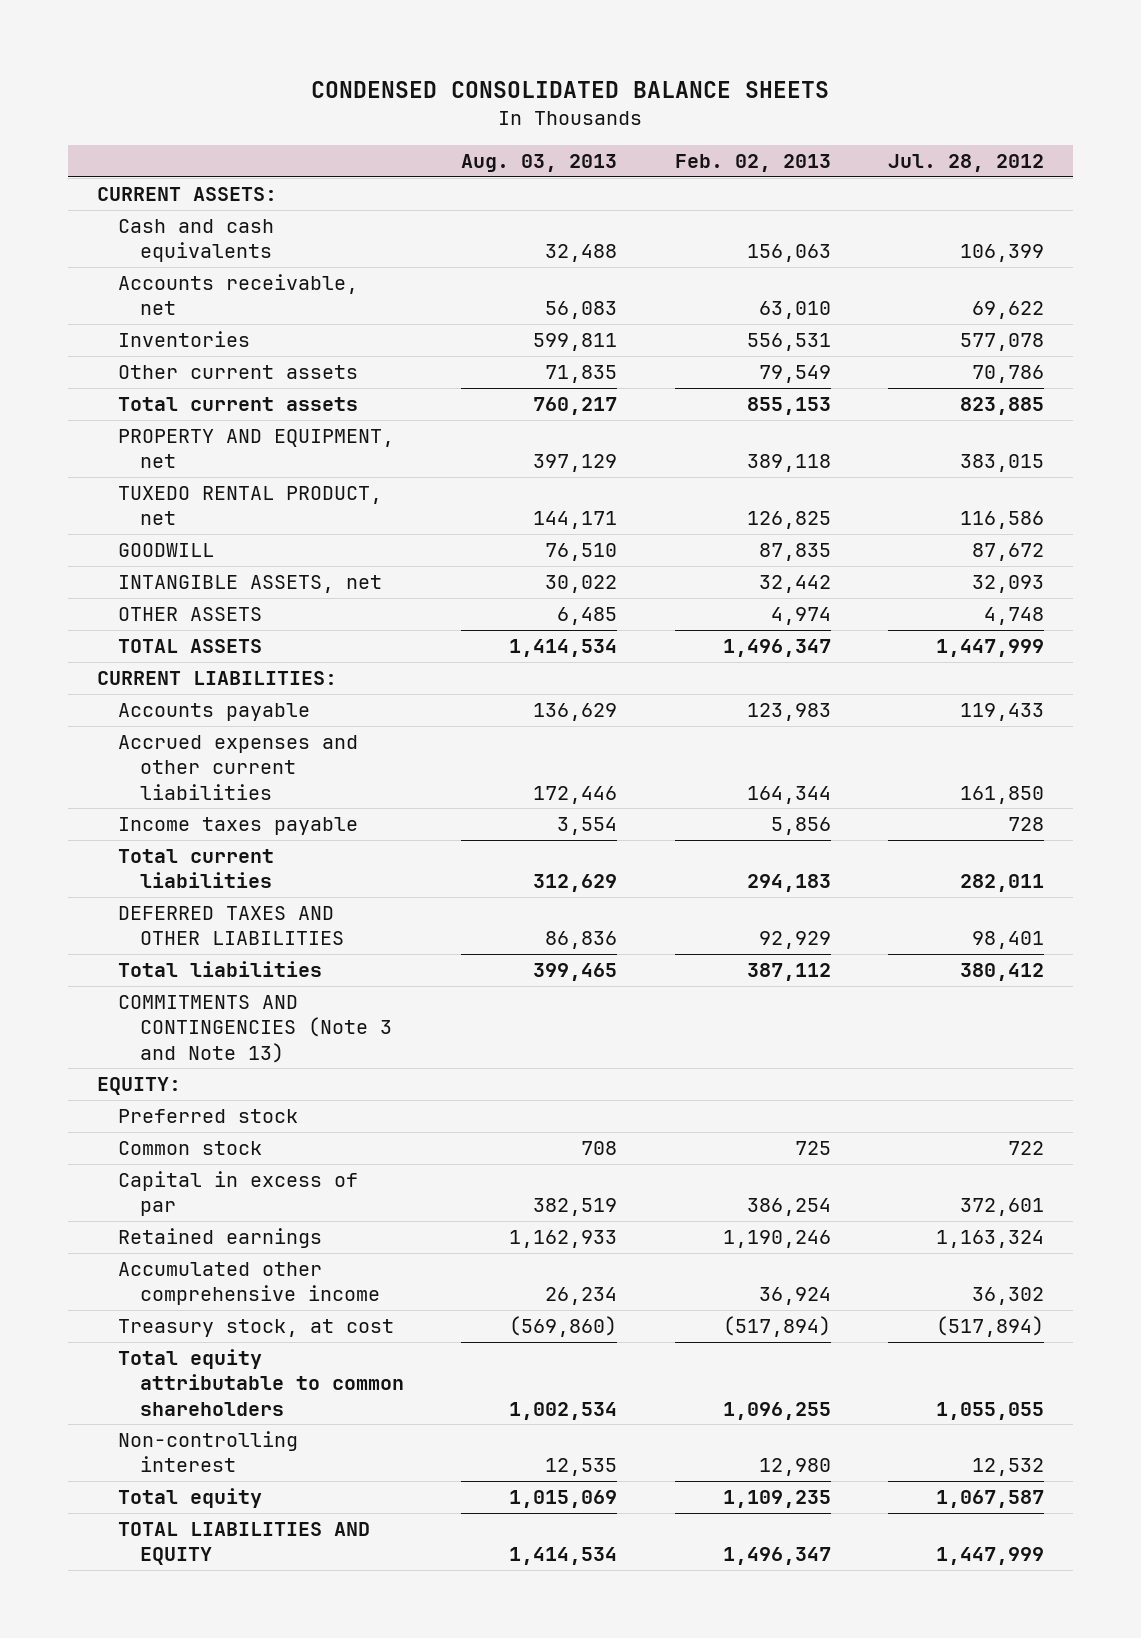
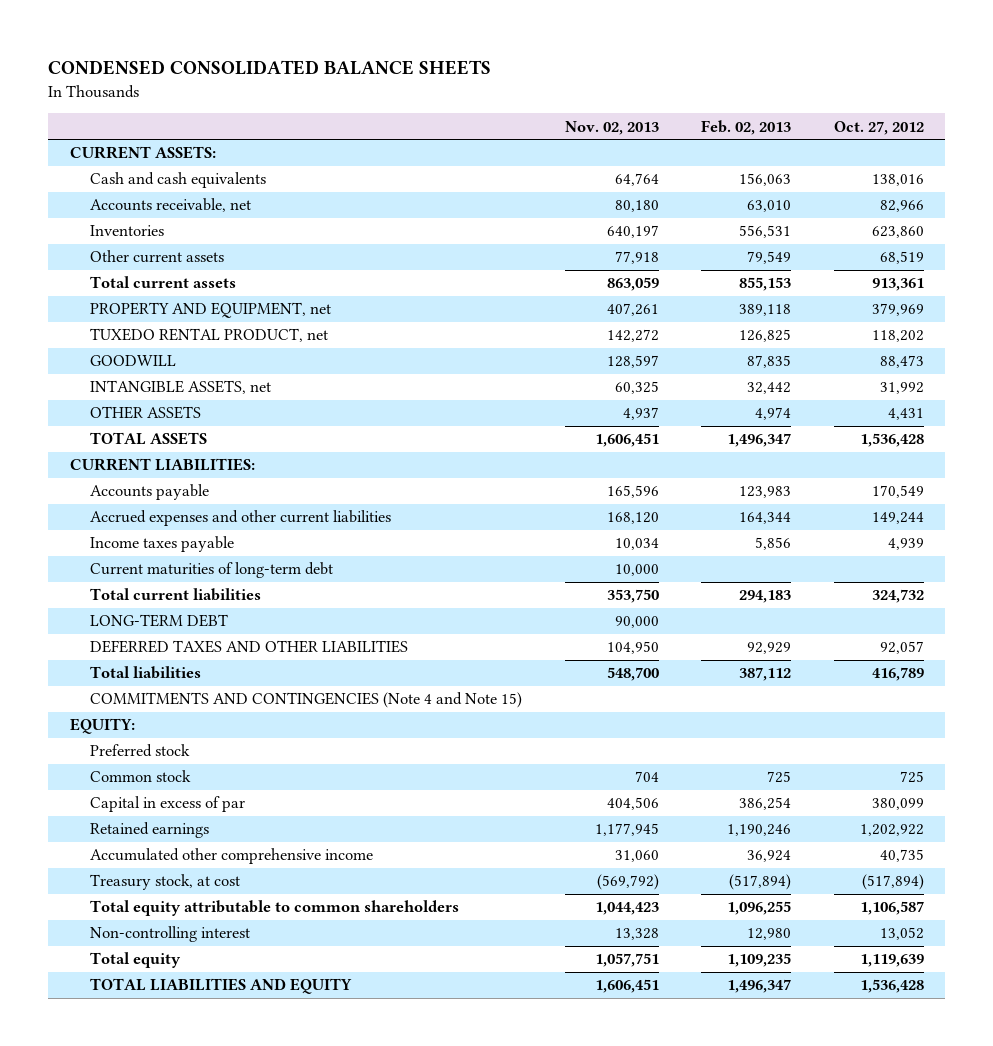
- | Aug. 03, 2013 | Feb. 02, 2013 | Jul. 28, 2012
+ | Nov. 02, 2013 | Feb. 02, 2013 | Oct. 27, 2012
+ Current maturities of long-term debt | 10,000 | |
+ LONG-TERM DEBT | 90,000 | |
- COMMITMENTS AND CONTINGENCIES (Note 3 and Note 13)
+ COMMITMENTS AND CONTINGENCIES (Note 4 and Note 15)

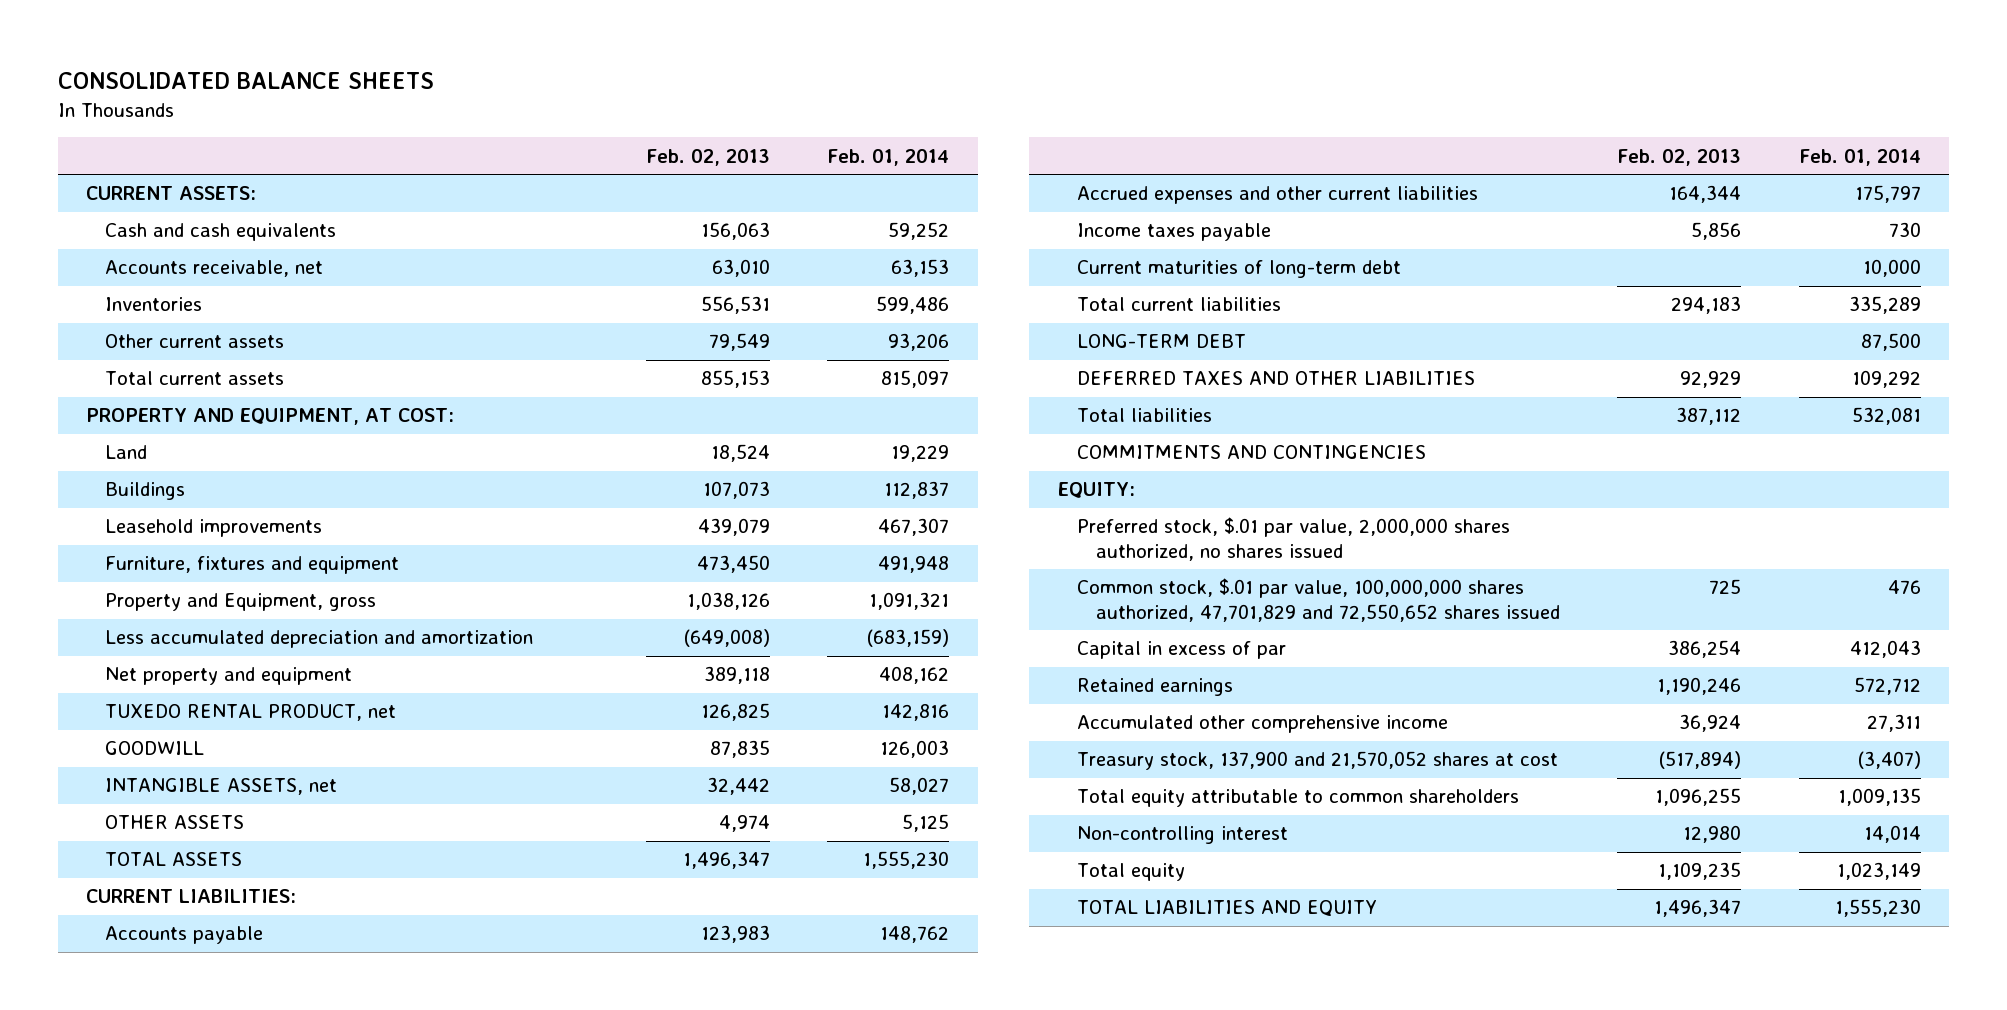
- CONDENSED CONSOLIDATED BALANCE SHEETS
+ CONSOLIDATED BALANCE SHEETS
- | Nov. 02, 2013 | Feb. 02, 2013 | Oct. 27, 2012
+ | Feb. 02, 2013 | Feb. 01, 2014
- PROPERTY AND EQUIPMENT, net | 407,261 | 389,118 | 379,969
+ PROPERTY AND EQUIPMENT, AT COST:
+ Land | 18,524 | 19,229
+ Buildings | 107,073 | 112,837
+ Leasehold improvements | 439,079 | 467,307
+ Furniture, fixtures and equipment | 473,450 | 491,948
+ Property and Equipment, gross | 1,038,126 | 1,091,321
+ Less accumulated depreciation and amortization | (649,008) | (683,159)
+ Net property and equipment | 389,118 | 408,162
- COMMITMENTS AND CONTINGENCIES (Note 4 and Note 15)
+ COMMITMENTS AND CONTINGENCIES
- Preferred stock
- Common stock | 704 | 725 | 725
+ Preferred stock, $.01 par value, 2,000,000 shares authorized, no shares issued
+ Common stock, $.01 par value, 100,000,000 shares authorized, 47,701,829 and 72,550,652 shares issued | 725 | 476
- Treasury stock, at cost | (569,792) | (517,894) | (517,894)
+ Treasury stock, 137,900 and 21,570,052 shares at cost | (517,894) | (3,407)

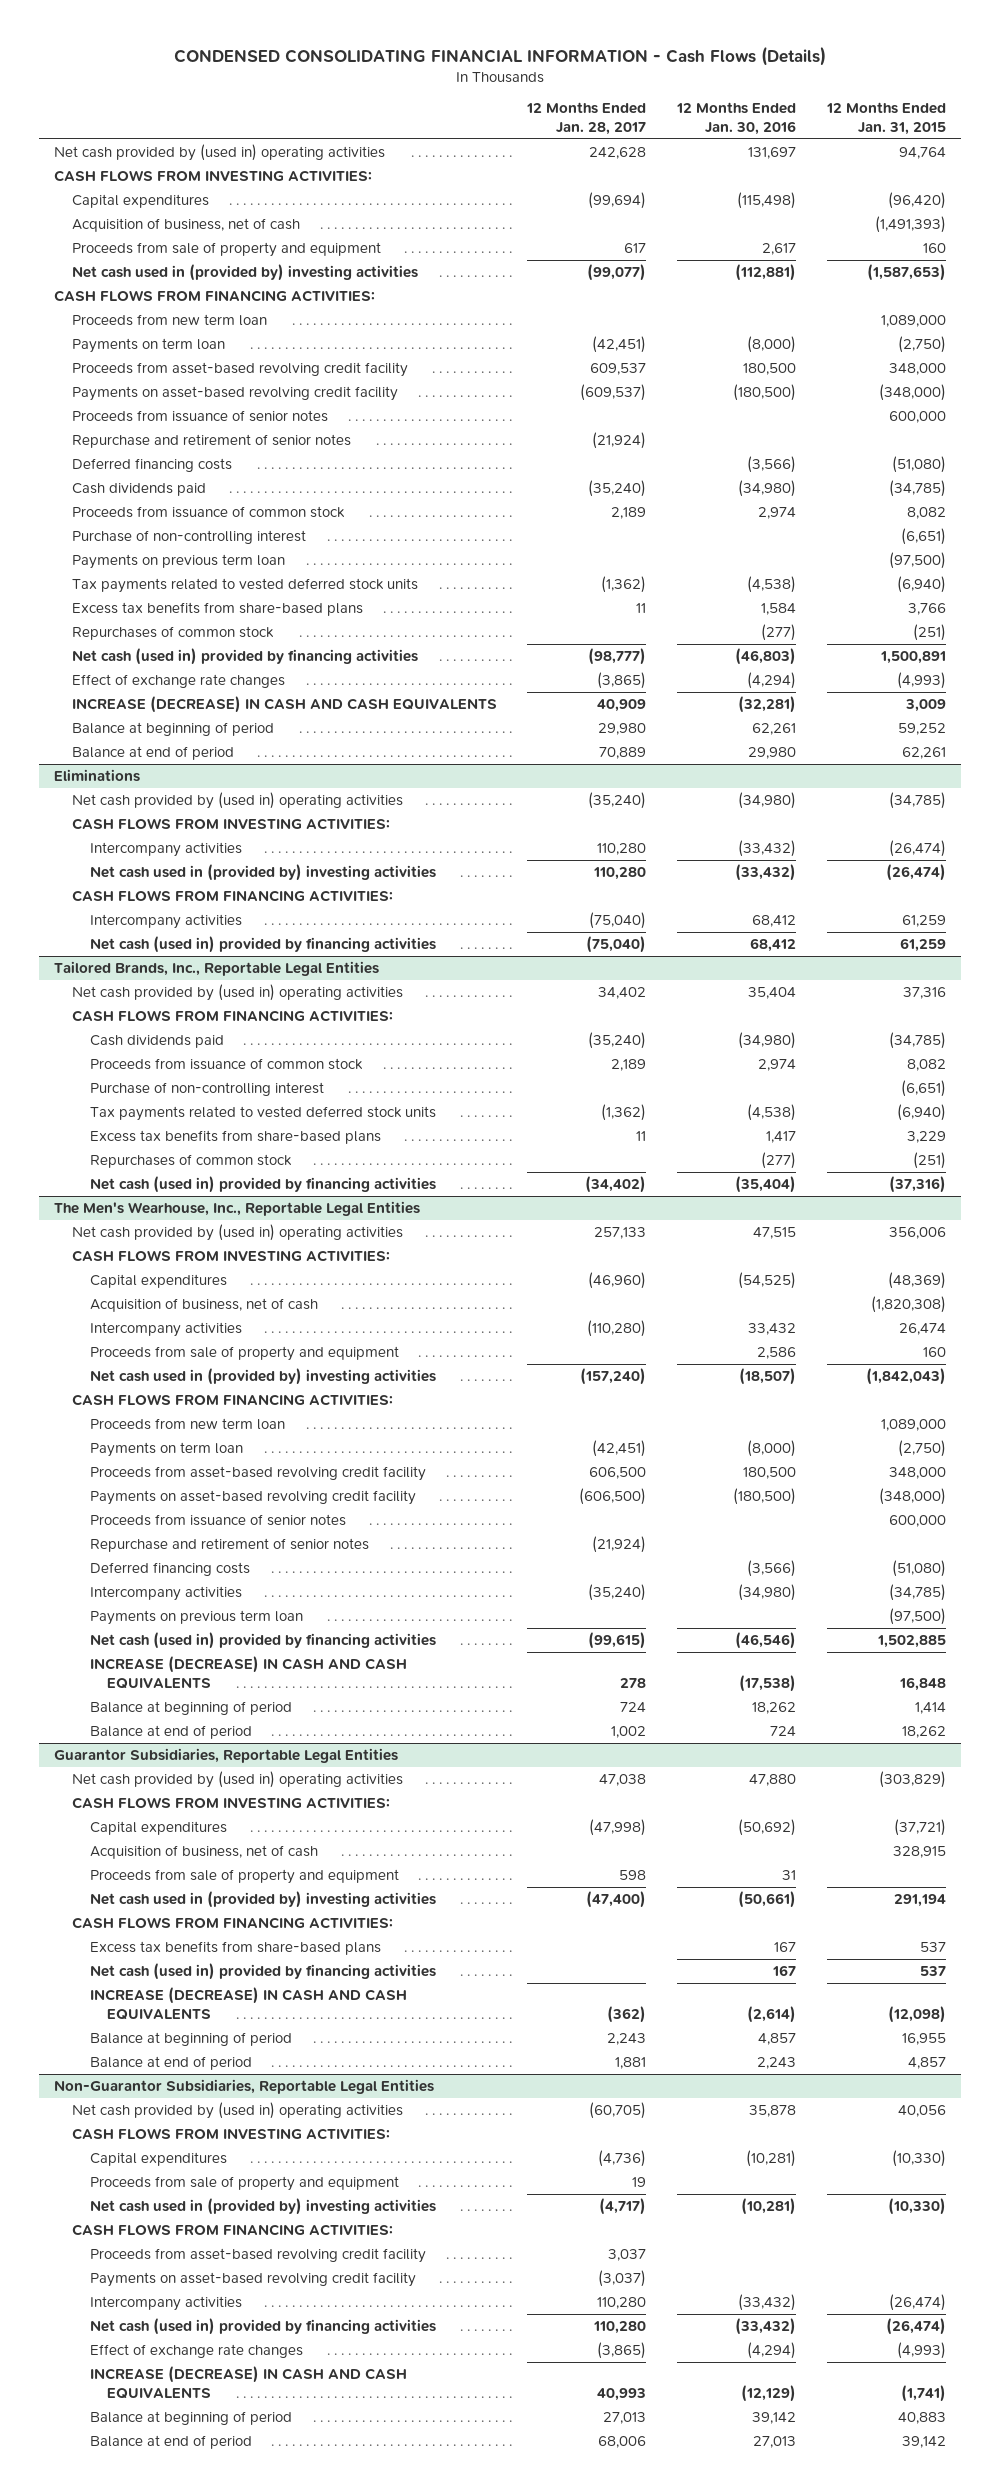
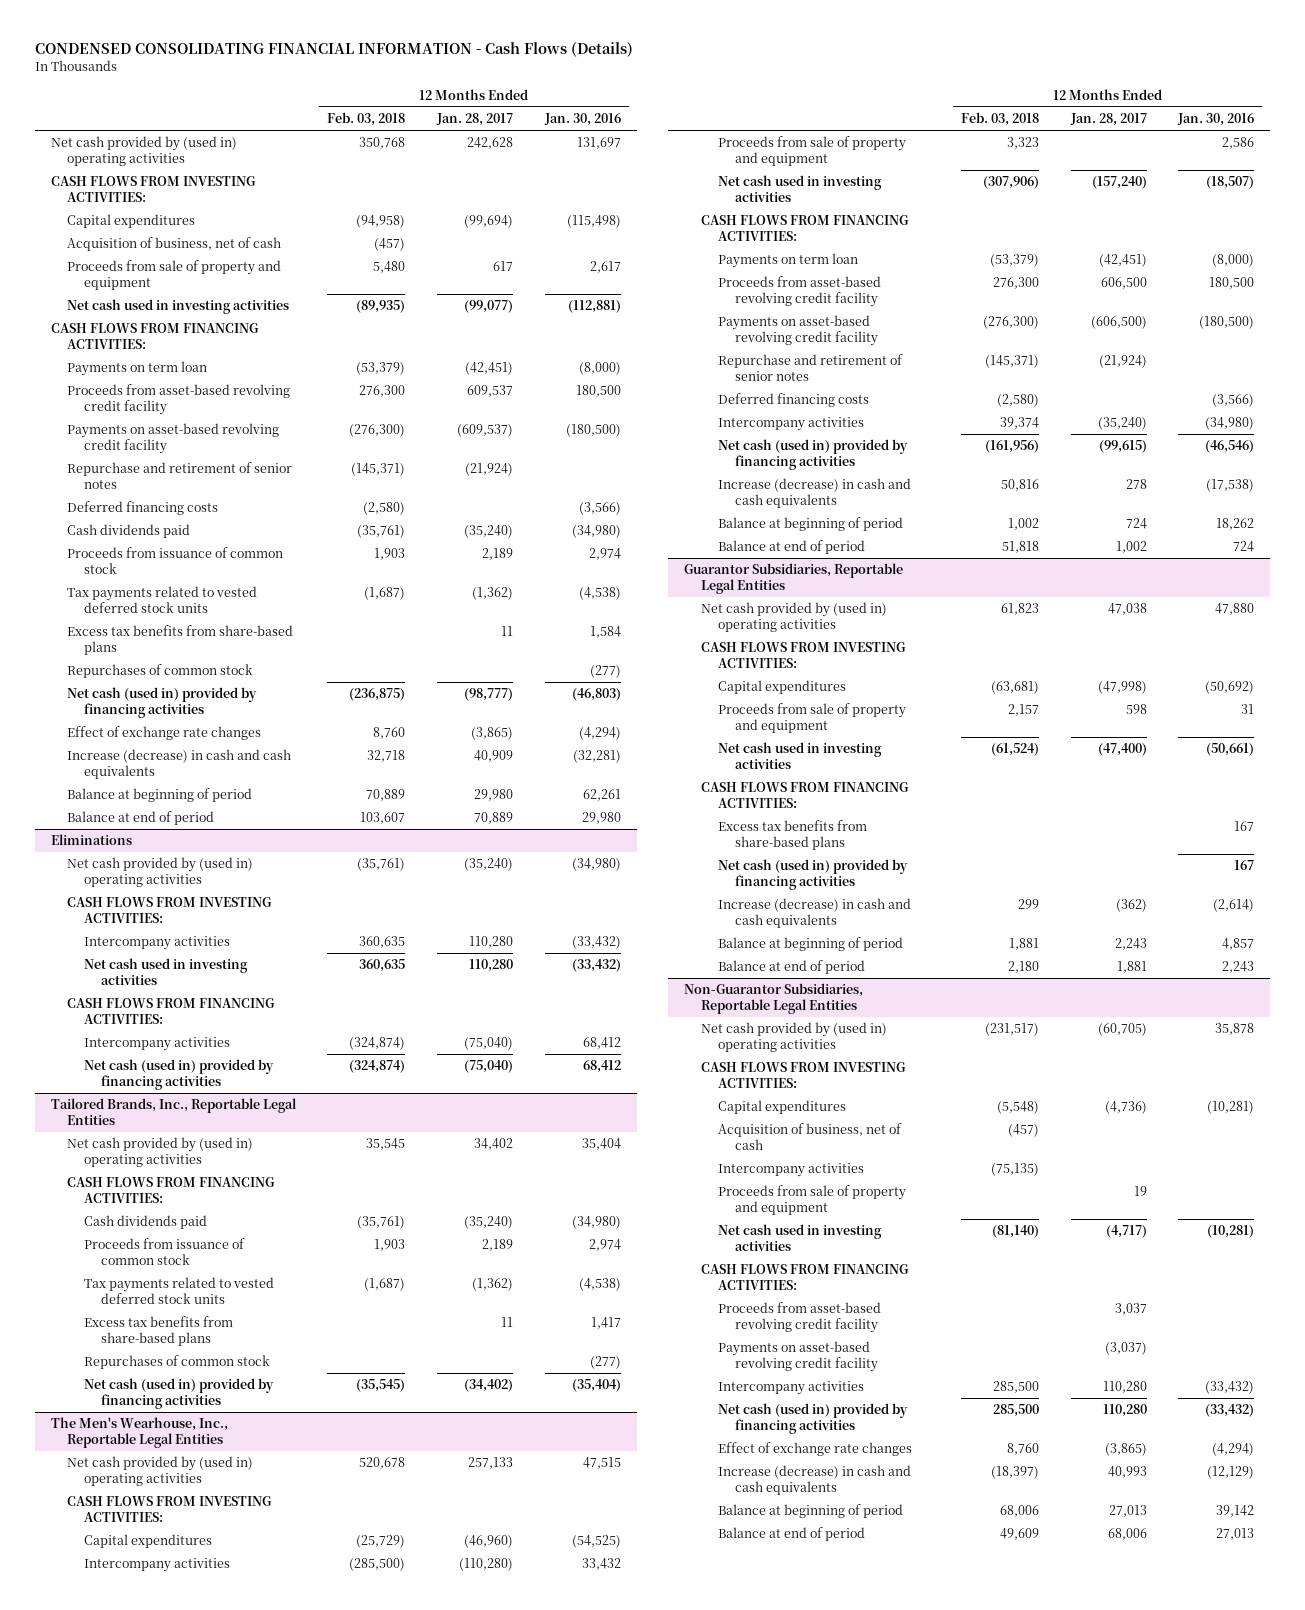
- | 12 Months Ended Jan. 28, 2017 | 12 Months Ended Jan. 30, 2016 | 12 Months Ended Jan. 31, 2015
+ | 12 Months Ended Feb. 03, 2018 | 12 Months Ended Jan. 28, 2017 | 12 Months Ended Jan. 30, 2016
- Net cash used in (provided by) investing activities | (99,077) | (112,881) | (1,587,653)
+ Net cash used in investing activities | (89,935) | (99,077) | (112,881)
- Proceeds from new term loan | | | 1,089,000
- Proceeds from issuance of senior notes | | | 600,000
- Purchase of non-controlling interest | | | (6,651)
- Payments on previous term loan | | | (97,500)
- INCREASE (DECREASE) IN CASH AND CASH EQUIVALENTS | 40,909 | (32,281) | 3,009
+ Increase (decrease) in cash and cash equivalents | 32,718 | 40,909 | (32,281)
@ Eliminations
- Net cash used in (provided by) investing activities | 110,280 | (33,432) | (26,474)
+ Net cash used in investing activities | 360,635 | 110,280 | (33,432)
@ Tailored Brands, Inc., Reportable Legal Entities
- Purchase of non-controlling interest | | | (6,651)
@ The Men's Wearhouse, Inc., Reportable Legal Entities
- Acquisition of business, net of cash | | | (1,820,308)
- Net cash used in (provided by) investing activities | (157,240) | (18,507) | (1,842,043)
+ Net cash used in investing activities | (307,906) | (157,240) | (18,507)
- Proceeds from new term loan | | | 1,089,000
- Proceeds from issuance of senior notes | | | 600,000
- Payments on previous term loan | | | (97,500)
- INCREASE (DECREASE) IN CASH AND CASH EQUIVALENTS | 278 | (17,538) | 16,848
+ Increase (decrease) in cash and cash equivalents | 50,816 | 278 | (17,538)
@ Guarantor Subsidiaries, Reportable Legal Entities
- Acquisition of business, net of cash | | | 328,915
- Net cash used in (provided by) investing activities | (47,400) | (50,661) | 291,194
+ Net cash used in investing activities | (61,524) | (47,400) | (50,661)
- INCREASE (DECREASE) IN CASH AND CASH EQUIVALENTS | (362) | (2,614) | (12,098)
+ Increase (decrease) in cash and cash equivalents | 299 | (362) | (2,614)
@ Non-Guarantor Subsidiaries, Reportable Legal Entities
+ Acquisition of business, net of cash | (457) | |
+ Intercompany activities | (75,135) | |
- Net cash used in (provided by) investing activities | (4,717) | (10,281) | (10,330)
+ Net cash used in investing activities | (81,140) | (4,717) | (10,281)
- INCREASE (DECREASE) IN CASH AND CASH EQUIVALENTS | 40,993 | (12,129) | (1,741)
+ Increase (decrease) in cash and cash equivalents | (18,397) | 40,993 | (12,129)

